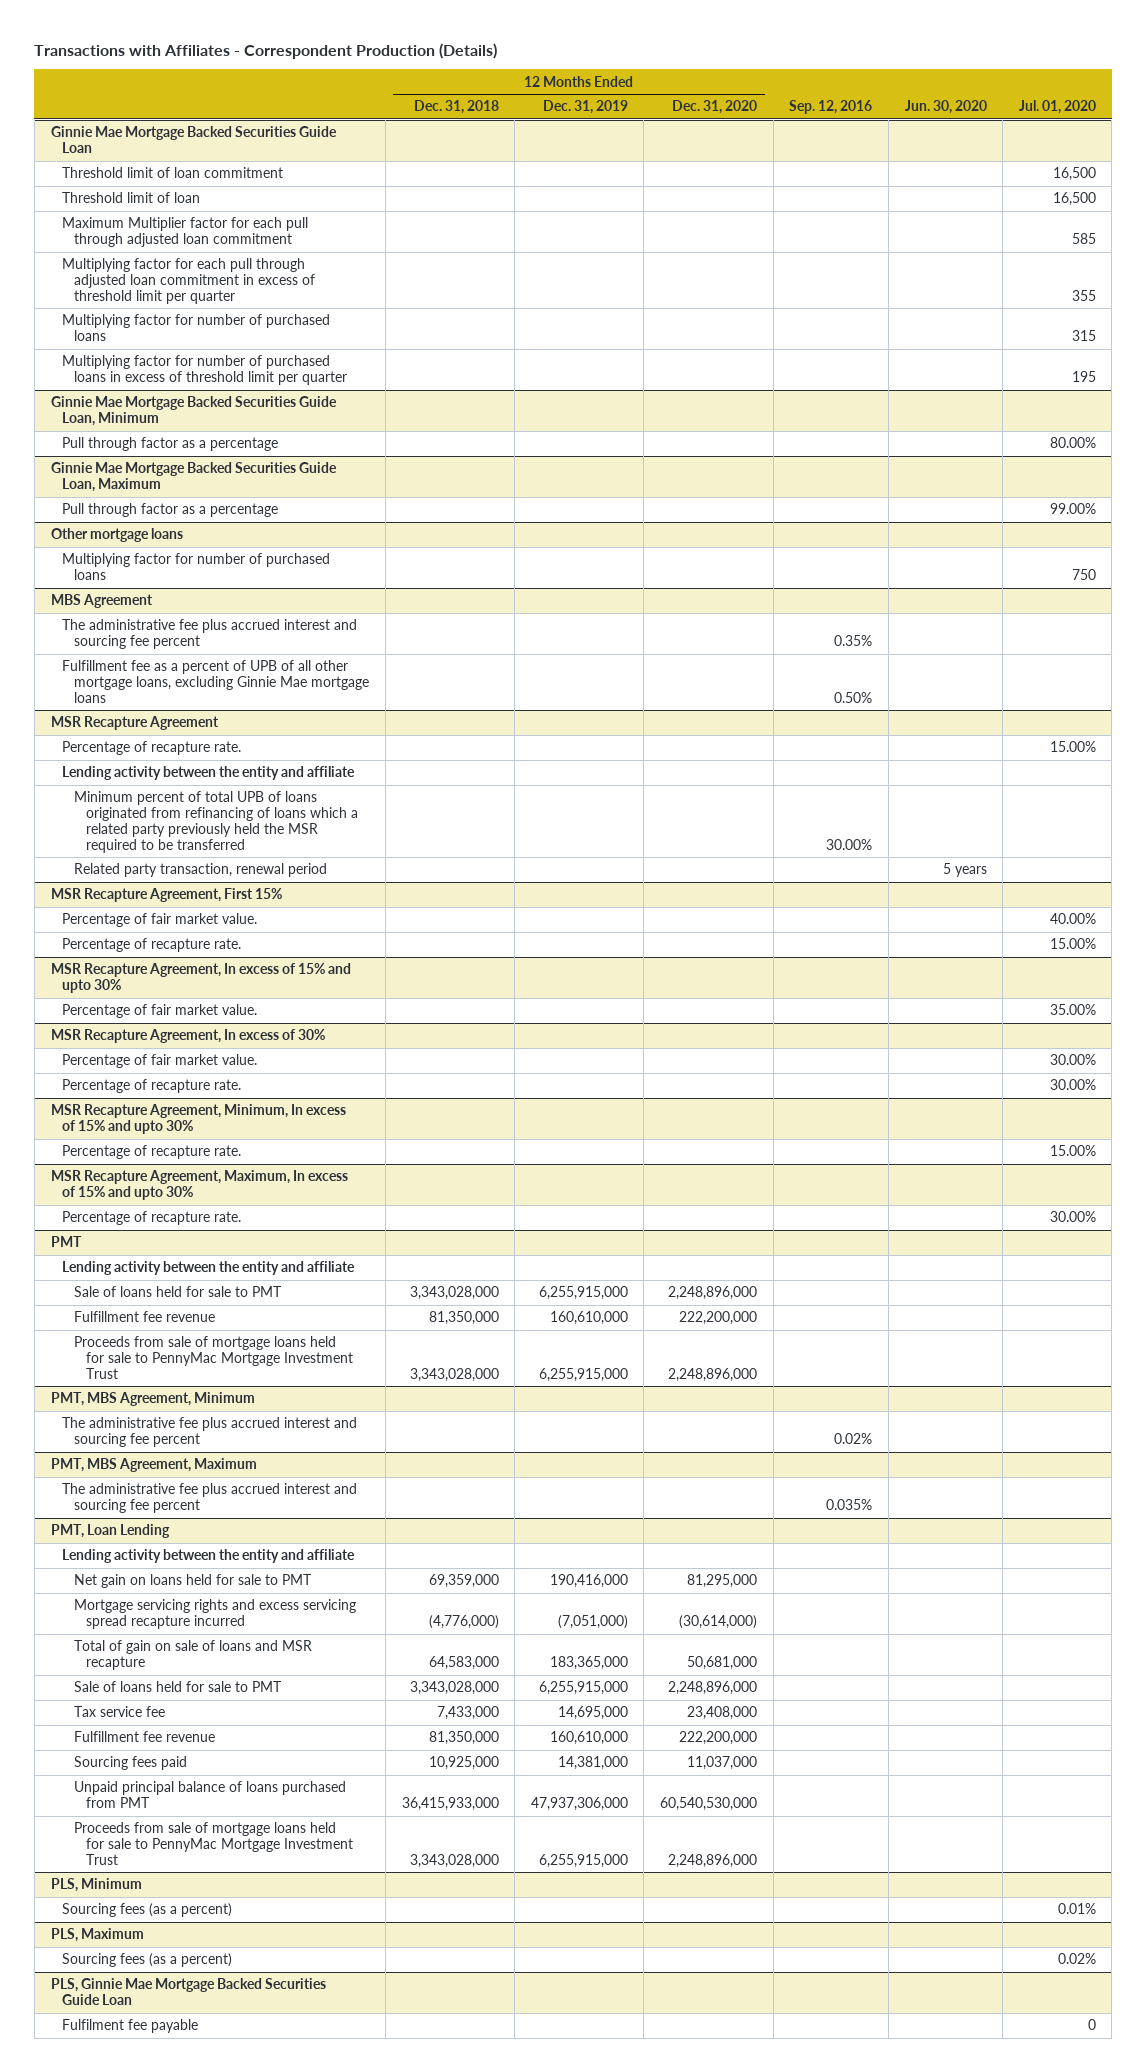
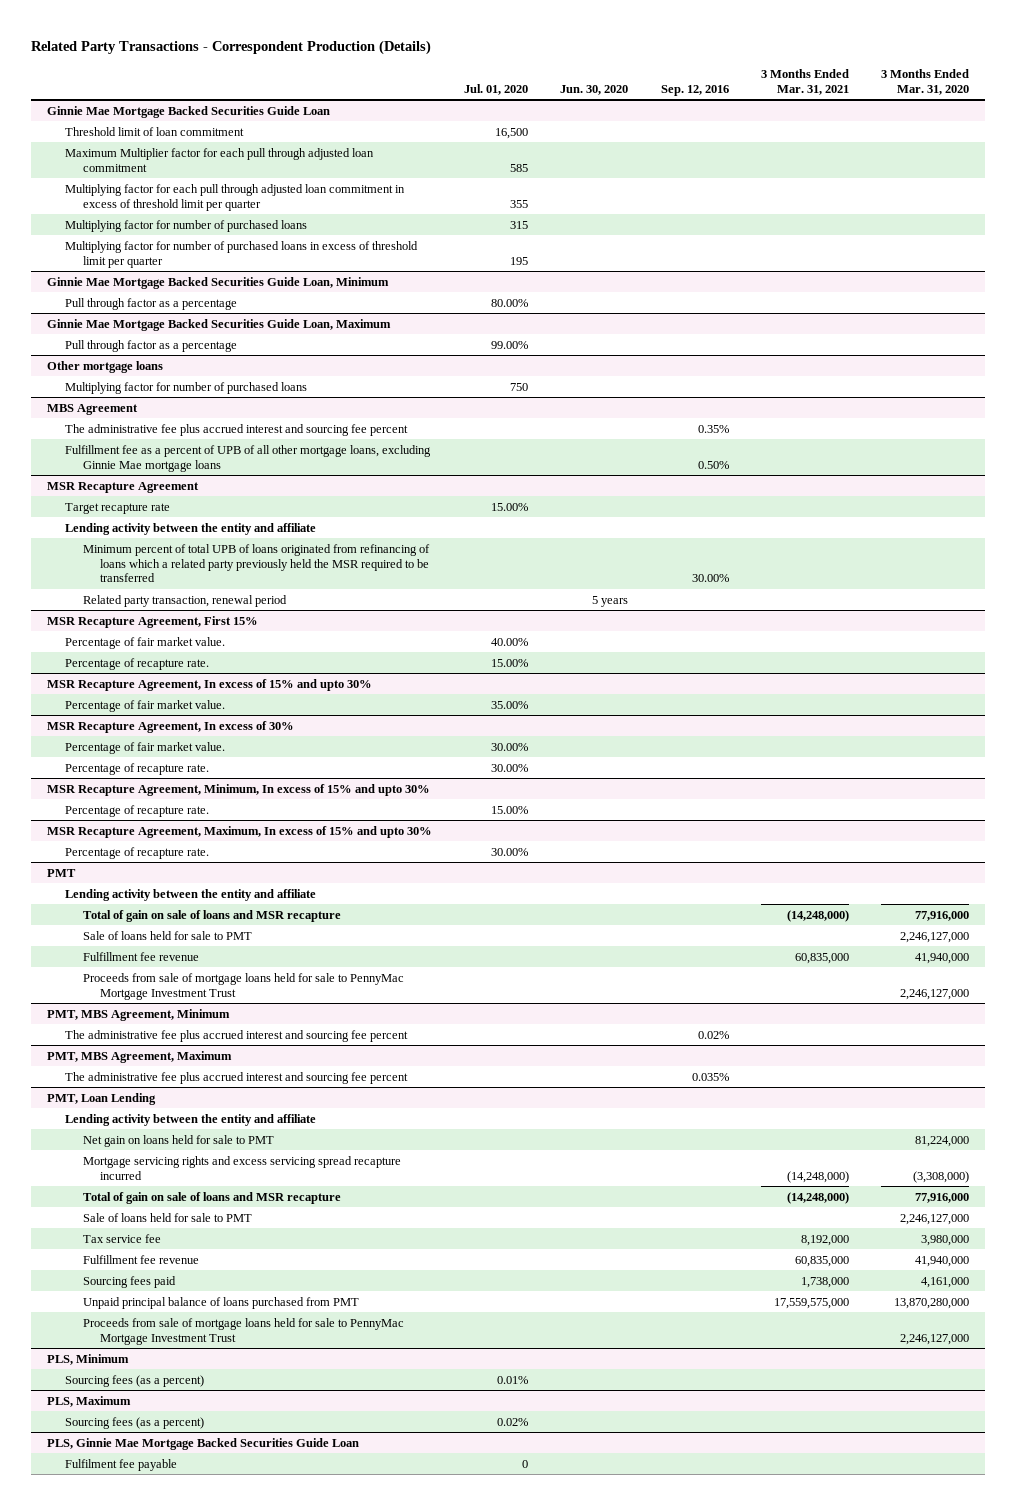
- Transactions with Affiliates - Correspondent Production (Details)
+ Related Party Transactions - Correspondent Production (Details)
- | 12 Months Ended Dec. 31, 2018 | 12 Months Ended Dec. 31, 2019 | 12 Months Ended Dec. 31, 2020 | Sep. 12, 2016 | Jun. 30, 2020 | Jul. 01, 2020
+ | Jul. 01, 2020 | Jun. 30, 2020 | Sep. 12, 2016 | 3 Months Ended Mar. 31, 2021 | 3 Months Ended Mar. 31, 2020
@ Ginnie Mae Mortgage Backed Securities Guide Loan
- Threshold limit of loan | | | | | | 16,500
@ MSR Recapture Agreement
- Percentage of recapture rate. | | | | | | 15.00%
+ Target recapture rate | 15.00% | | | |
@ PMT
+ Total of gain on sale of loans and MSR recapture | | | | (14,248,000) | 77,916,000

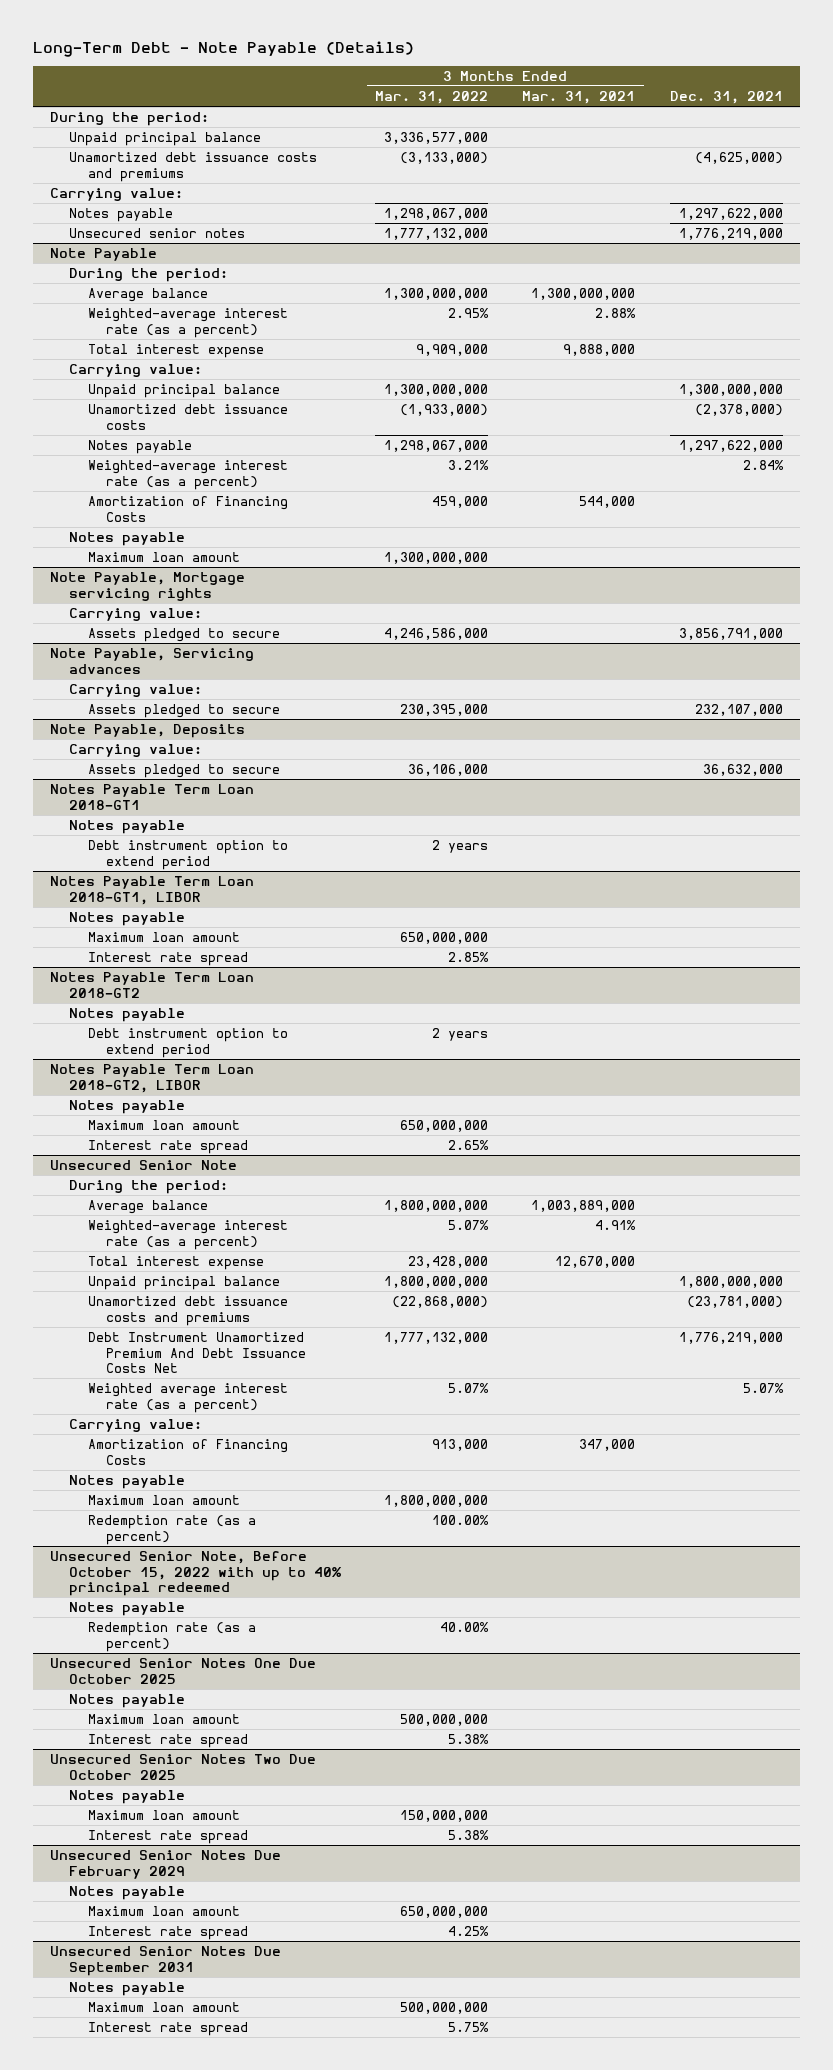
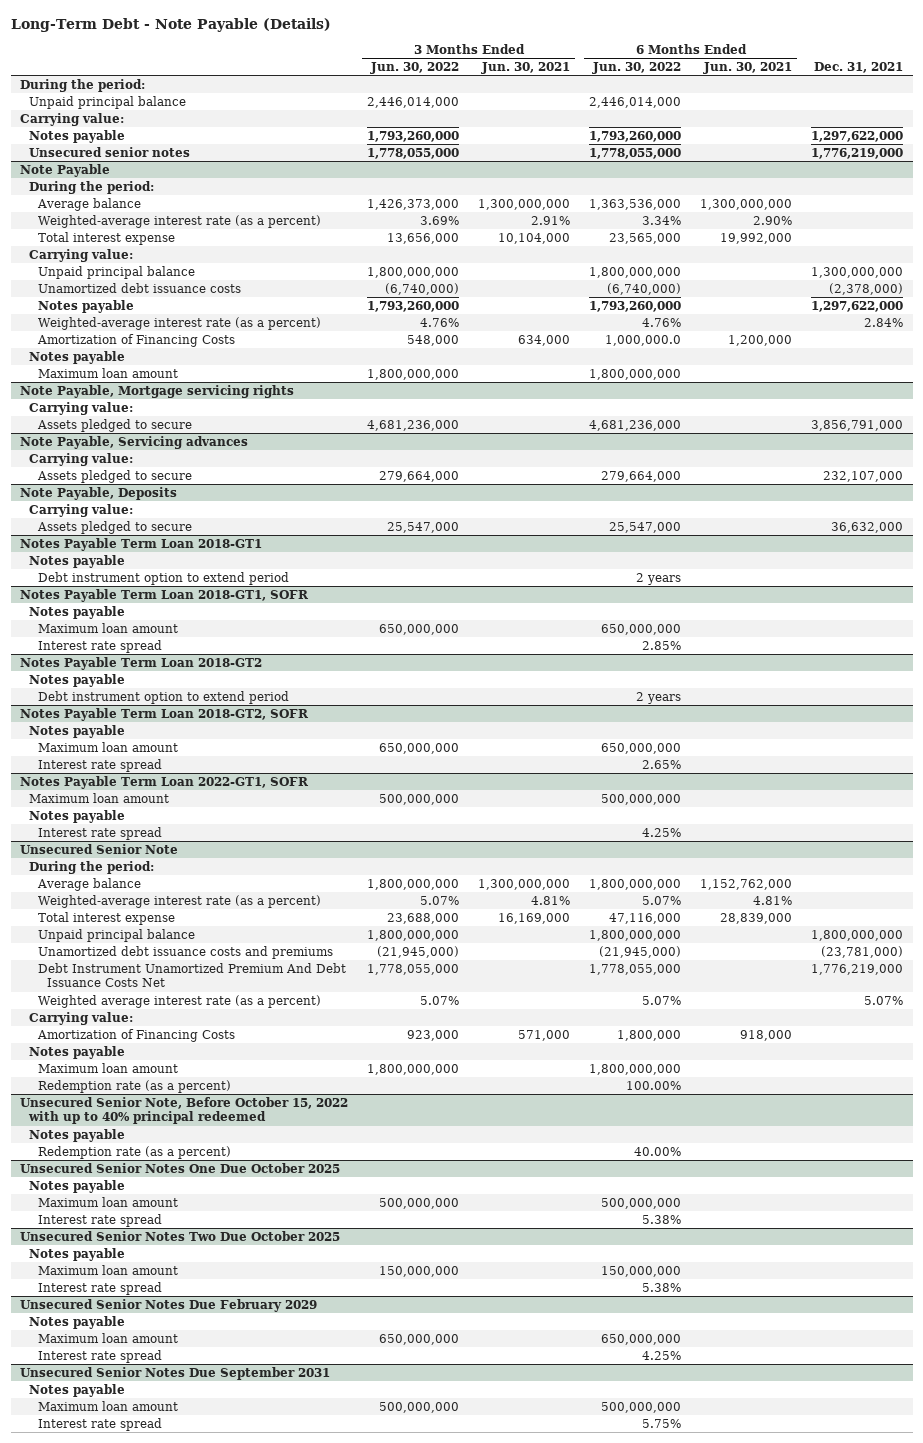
- | 3 Months Ended Mar. 31, 2022 | 3 Months Ended Mar. 31, 2021 | Dec. 31, 2021
+ | 3 Months Ended Jun. 30, 2022 | 3 Months Ended Jun. 30, 2021 | 6 Months Ended Jun. 30, 2022 | 6 Months Ended Jun. 30, 2021 | Dec. 31, 2021
- Unamortized debt issuance costs and premiums | (3,133,000) | | (4,625,000)
- Notes Payable Term Loan 2018-GT1, LIBOR
+ Notes Payable Term Loan 2018-GT1, SOFR
- Notes Payable Term Loan 2018-GT2, LIBOR
+ Notes Payable Term Loan 2018-GT2, SOFR
+ Notes Payable Term Loan 2022-GT1, SOFR
+ Maximum loan amount | 500,000,000 | | 500,000,000 | |
+ Notes payable
+ Interest rate spread | | | 4.25% | |

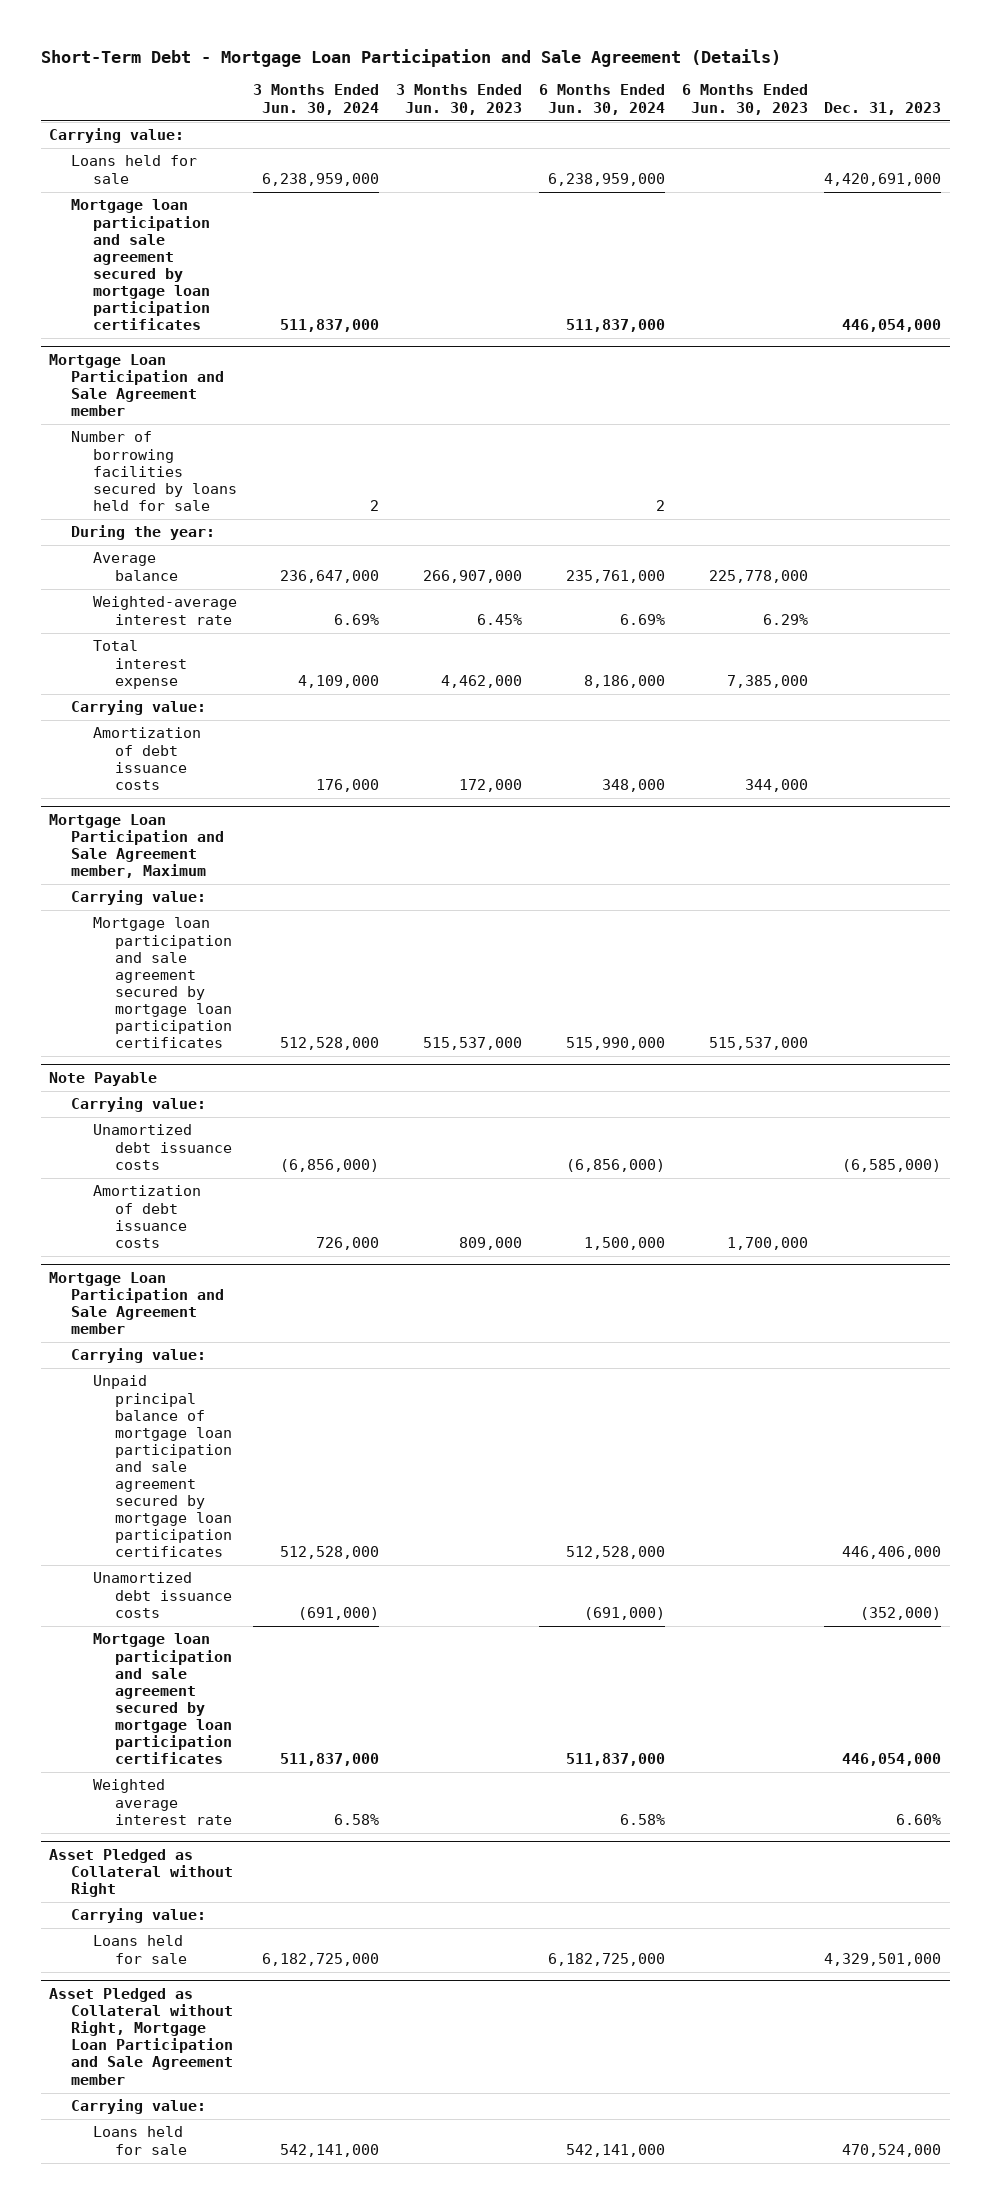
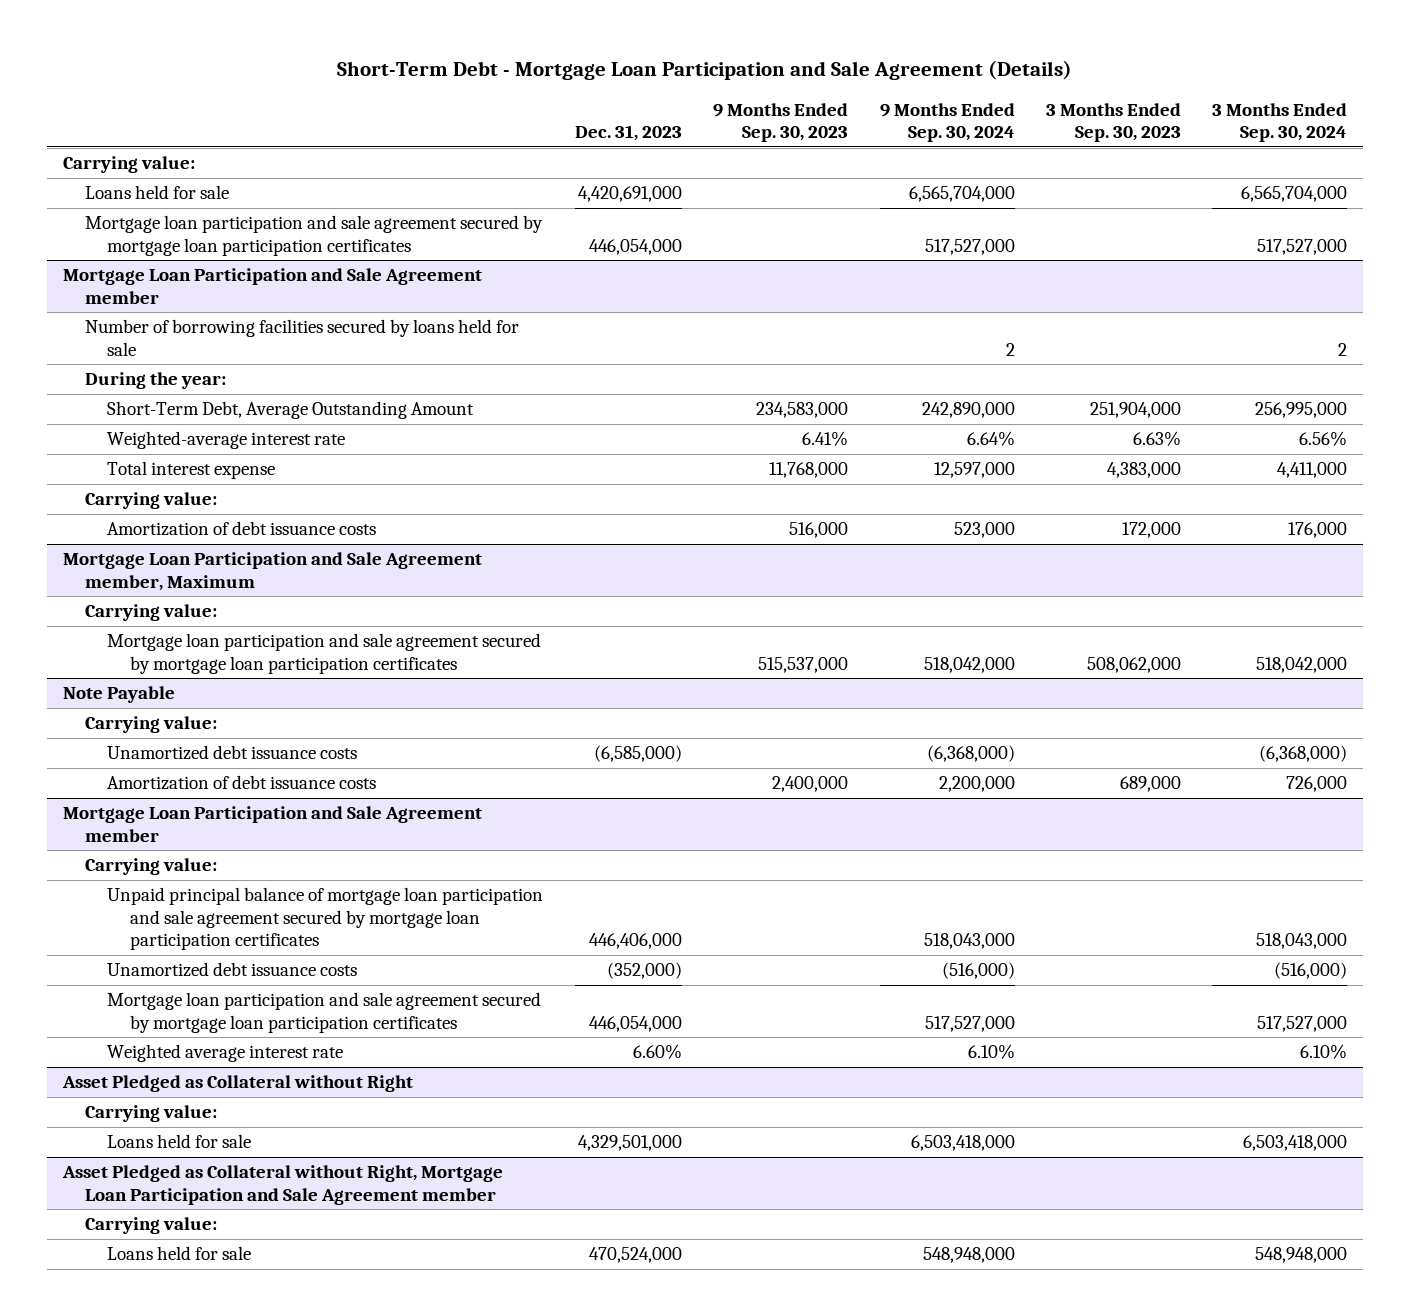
- | 3 Months Ended Jun. 30, 2024 | 3 Months Ended Jun. 30, 2023 | 6 Months Ended Jun. 30, 2024 | 6 Months Ended Jun. 30, 2023 | Dec. 31, 2023
+ | Dec. 31, 2023 | 9 Months Ended Sep. 30, 2023 | 9 Months Ended Sep. 30, 2024 | 3 Months Ended Sep. 30, 2023 | 3 Months Ended Sep. 30, 2024
@ Mortgage Loan Participation and Sale Agreement member
- Average balance | 236,647,000 | 266,907,000 | 235,761,000 | 225,778,000 |
+ Short-Term Debt, Average Outstanding Amount | | 234,583,000 | 242,890,000 | 251,904,000 | 256,995,000

